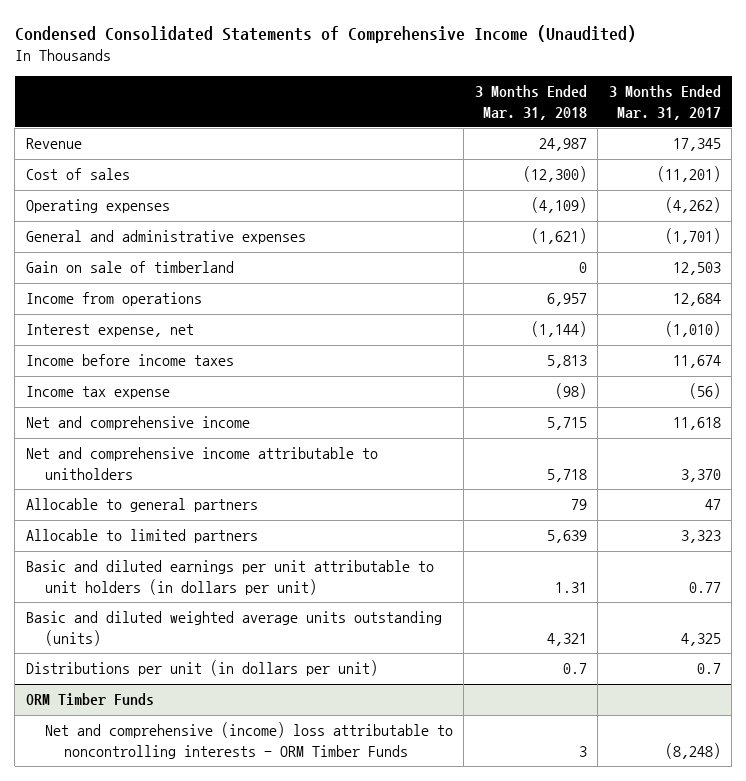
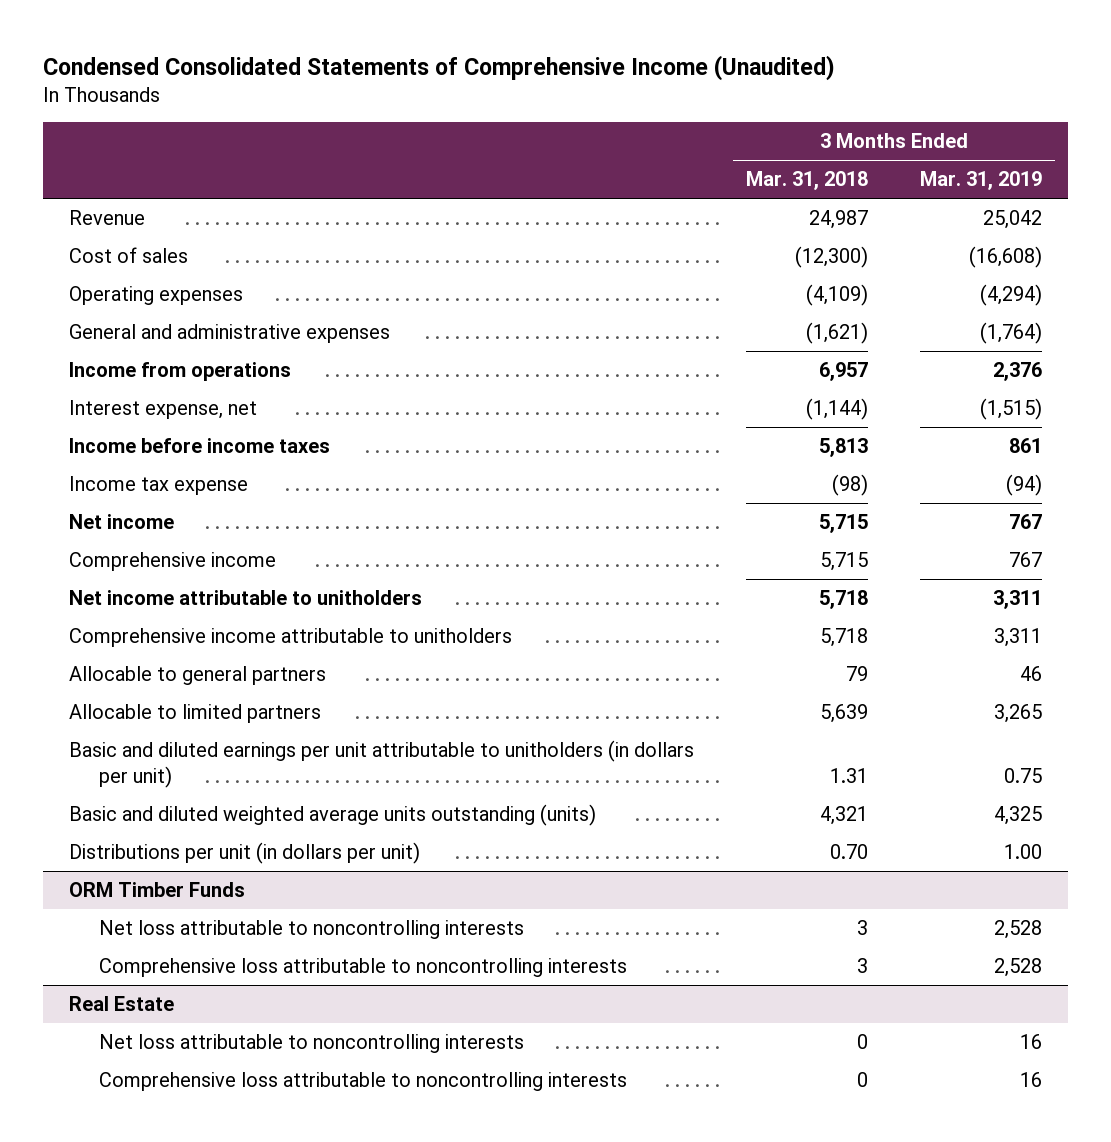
- | 3 Months Ended Mar. 31, 2018 | 3 Months Ended Mar. 31, 2017
+ | 3 Months Ended Mar. 31, 2018 | 3 Months Ended Mar. 31, 2019
- Gain on sale of timberland | 0 | 12,503
- Net and comprehensive income | 5,715 | 11,618
- Net and comprehensive income attributable to unitholders | 5,718 | 3,370
+ Net income | 5,715 | 767
+ Comprehensive income | 5,715 | 767
+ Net income attributable to unitholders | 5,718 | 3,311
+ Comprehensive income attributable to unitholders | 5,718 | 3,311
- Basic and diluted earnings per unit attributable to unit holders (in dollars per unit) | 1.31 | 0.77
+ Basic and diluted earnings per unit attributable to unitholders (in dollars per unit) | 1.31 | 0.75
- Distributions per unit (in dollars per unit) | 0.7 | 0.7
+ Distributions per unit (in dollars per unit) | 0.70 | 1.00
@ ORM Timber Funds
- Net and comprehensive (income) loss attributable to noncontrolling interests - ORM Timber Funds | 3 | (8,248)
+ Net loss attributable to noncontrolling interests | 3 | 2,528
+ Comprehensive loss attributable to noncontrolling interests | 3 | 2,528
+ Real Estate
+ Net loss attributable to noncontrolling interests | 0 | 16
+ Comprehensive loss attributable to noncontrolling interests | 0 | 16

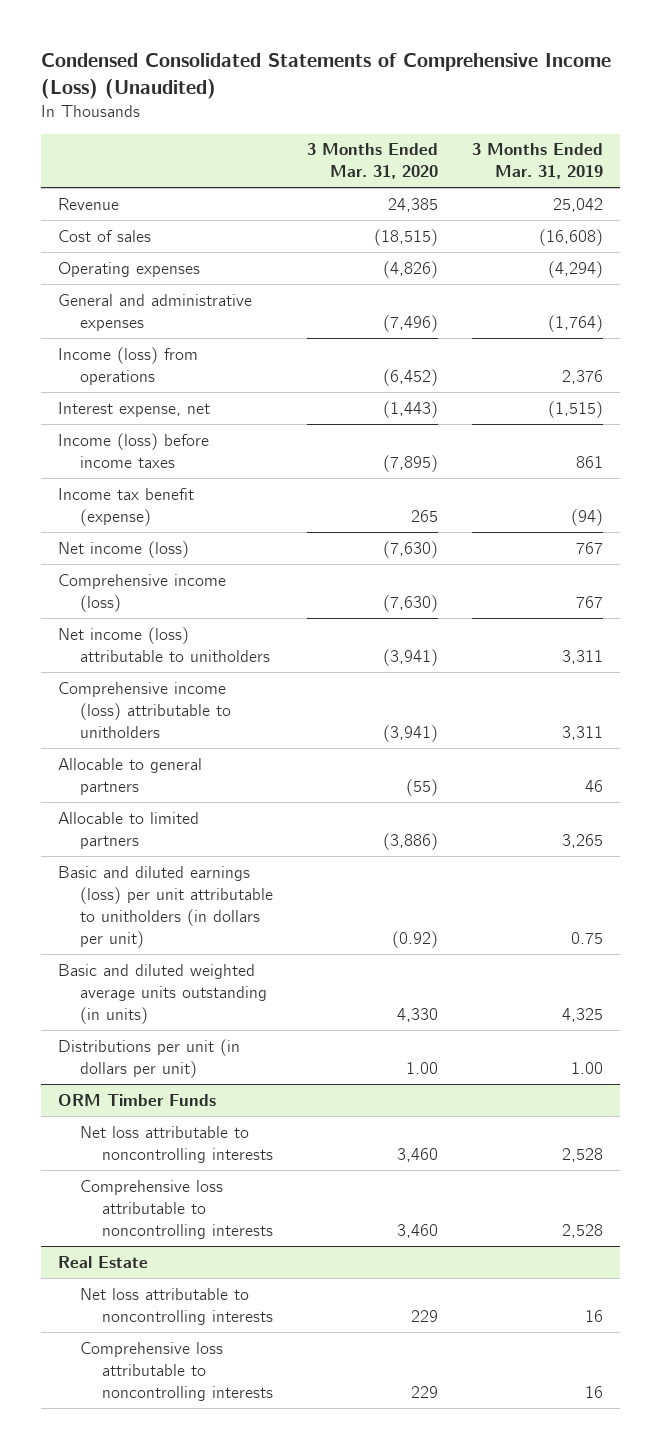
- Condensed Consolidated Statements of Comprehensive Income (Unaudited)
+ Condensed Consolidated Statements of Comprehensive Income (Loss) (Unaudited)
- | 3 Months Ended Mar. 31, 2018 | 3 Months Ended Mar. 31, 2019
+ | 3 Months Ended Mar. 31, 2020 | 3 Months Ended Mar. 31, 2019
- Income from operations | 6,957 | 2,376
+ Income (loss) from operations | (6,452) | 2,376
- Income before income taxes | 5,813 | 861
- Income tax expense | (98) | (94)
- Net income | 5,715 | 767
- Comprehensive income | 5,715 | 767
- Net income attributable to unitholders | 5,718 | 3,311
- Comprehensive income attributable to unitholders | 5,718 | 3,311
+ Income (loss) before income taxes | (7,895) | 861
+ Income tax benefit (expense) | 265 | (94)
+ Net income (loss) | (7,630) | 767
+ Comprehensive income (loss) | (7,630) | 767
+ Net income (loss) attributable to unitholders | (3,941) | 3,311
+ Comprehensive income (loss) attributable to unitholders | (3,941) | 3,311
- Basic and diluted earnings per unit attributable to unitholders (in dollars per unit) | 1.31 | 0.75
- Basic and diluted weighted average units outstanding (units) | 4,321 | 4,325
+ Basic and diluted earnings (loss) per unit attributable to unitholders (in dollars per unit) | (0.92) | 0.75
+ Basic and diluted weighted average units outstanding (in units) | 4,330 | 4,325

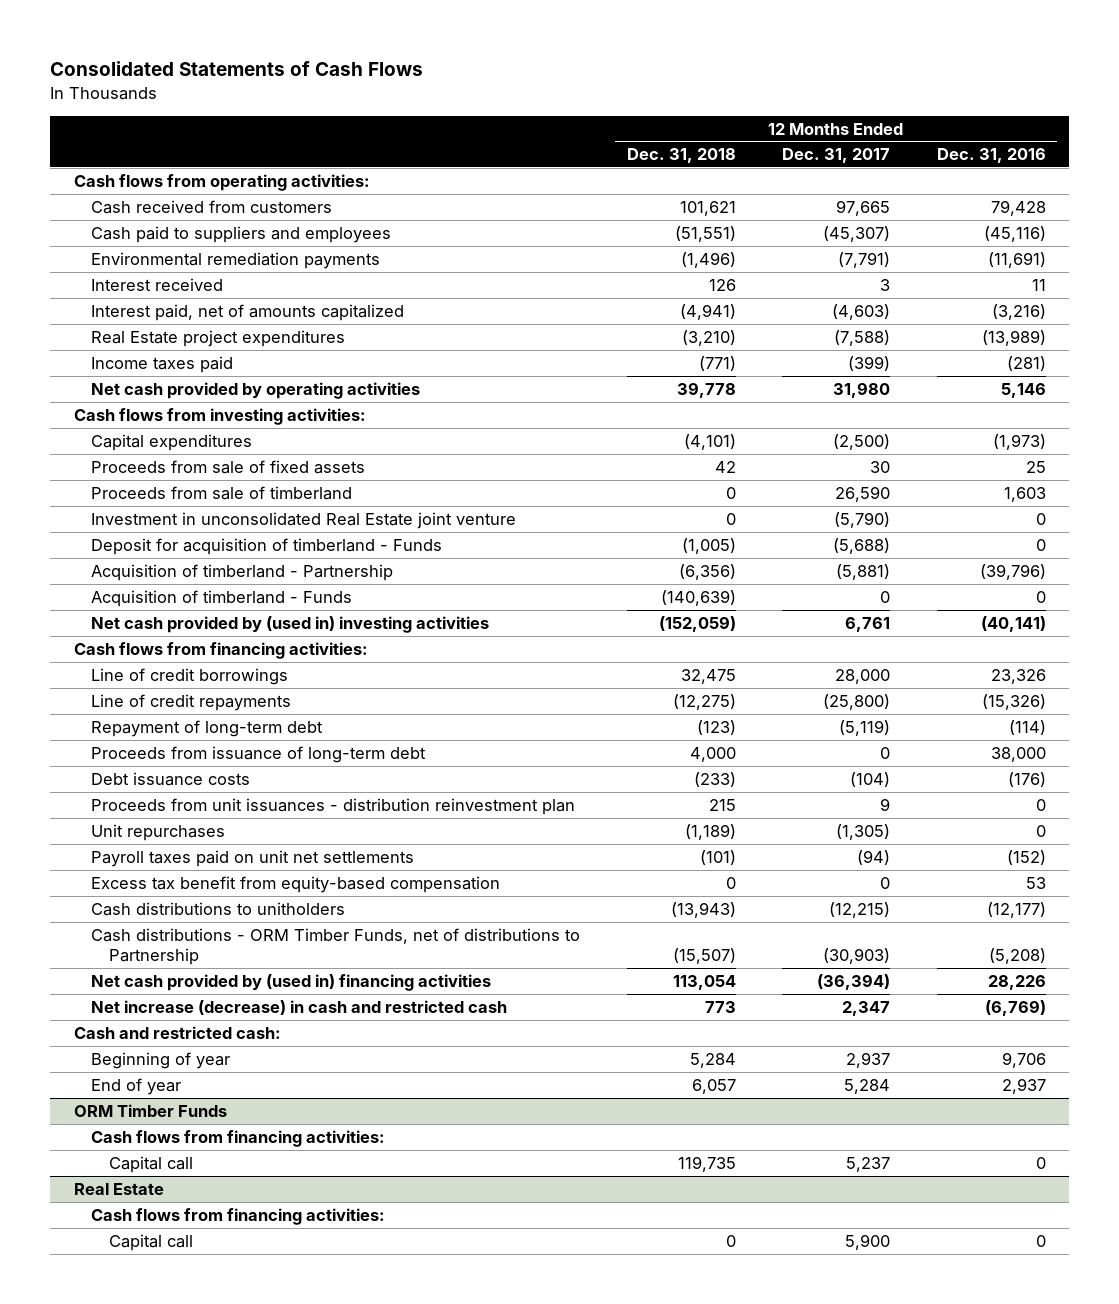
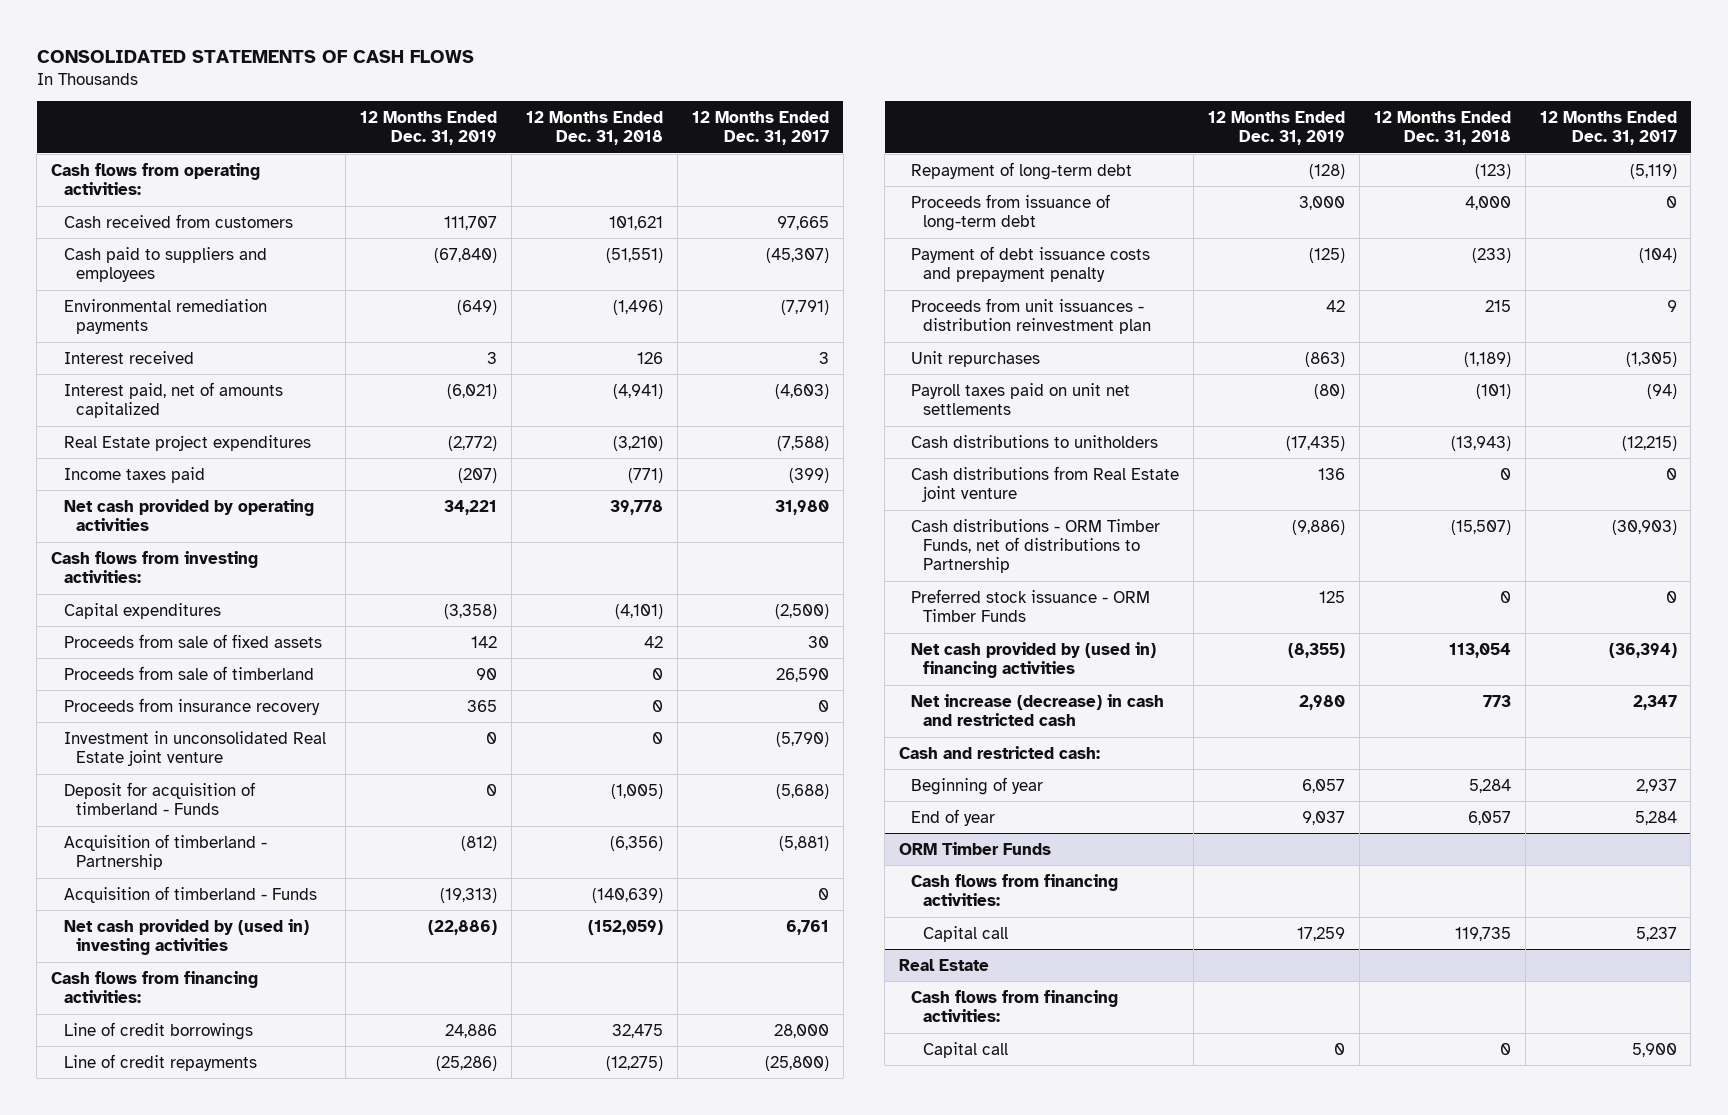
- Consolidated Statements of Cash Flows
+ CONSOLIDATED STATEMENTS OF CASH FLOWS
- | 12 Months Ended Dec. 31, 2018 | 12 Months Ended Dec. 31, 2017 | 12 Months Ended Dec. 31, 2016
+ | 12 Months Ended Dec. 31, 2019 | 12 Months Ended Dec. 31, 2018 | 12 Months Ended Dec. 31, 2017
+ Proceeds from insurance recovery | 365 | 0 | 0
- Debt issuance costs | (233) | (104) | (176)
+ Payment of debt issuance costs and prepayment penalty | (125) | (233) | (104)
- Excess tax benefit from equity-based compensation | 0 | 0 | 53
+ Cash distributions from Real Estate joint venture | 136 | 0 | 0
+ Preferred stock issuance - ORM Timber Funds | 125 | 0 | 0

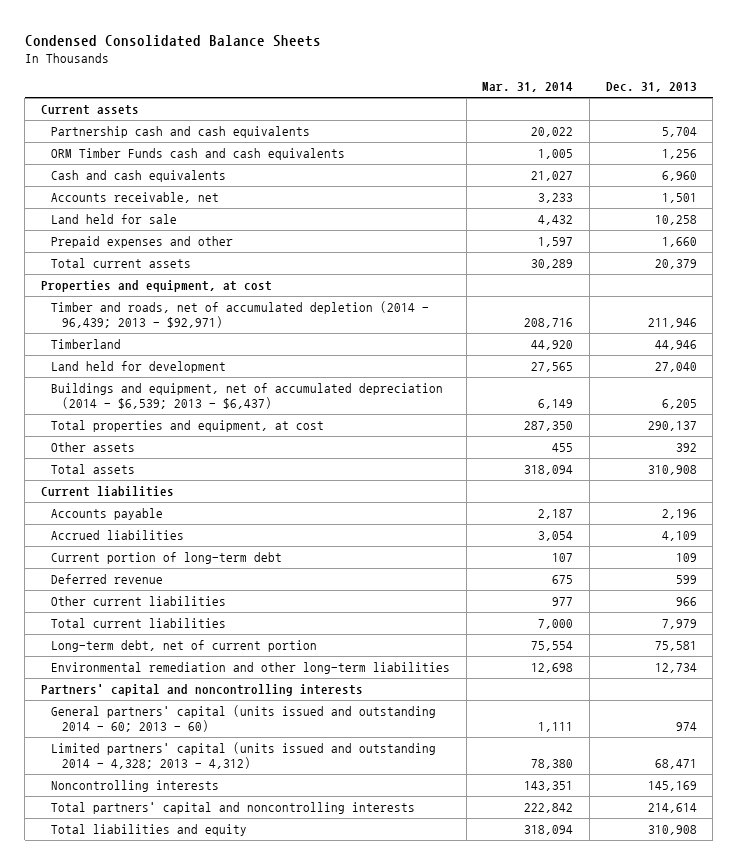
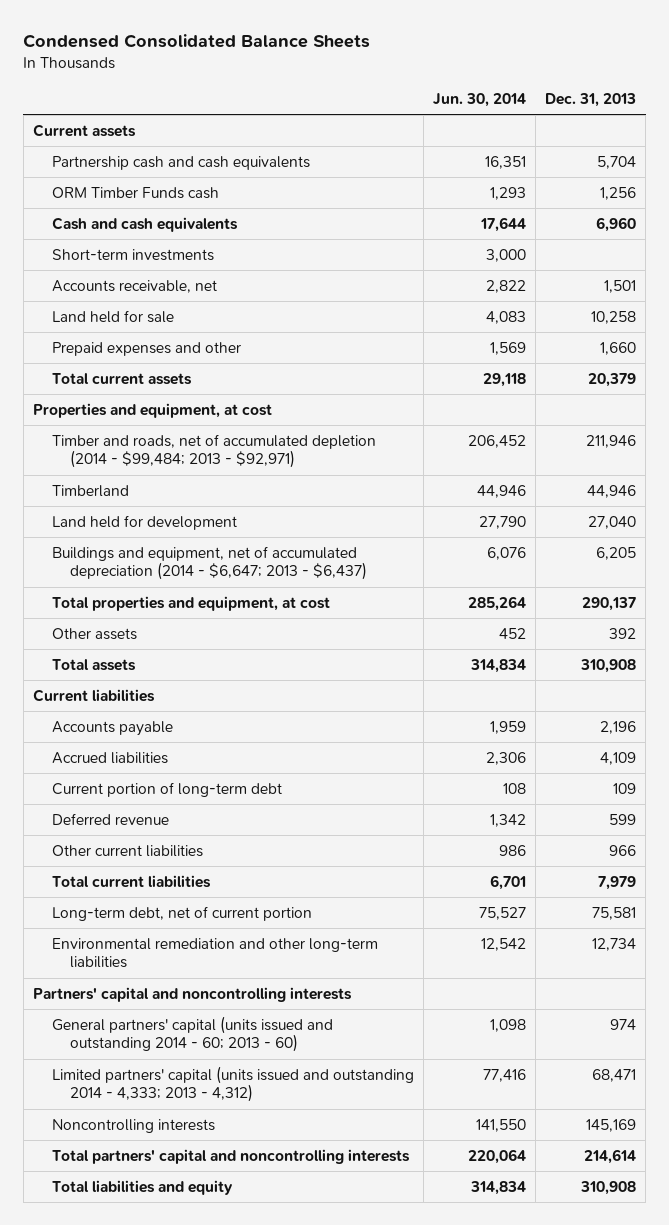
- | Mar. 31, 2014 | Dec. 31, 2013
+ | Jun. 30, 2014 | Dec. 31, 2013
- ORM Timber Funds cash and cash equivalents | 1,005 | 1,256
+ ORM Timber Funds cash | 1,293 | 1,256
+ Short-term investments | 3,000 |
- Timber and roads, net of accumulated depletion (2014 - 96,439; 2013 - $92,971) | 208,716 | 211,946
+ Timber and roads, net of accumulated depletion (2014 - $99,484; 2013 - $92,971) | 206,452 | 211,946
- Buildings and equipment, net of accumulated depreciation (2014 - $6,539; 2013 - $6,437) | 6,149 | 6,205
+ Buildings and equipment, net of accumulated depreciation (2014 - $6,647; 2013 - $6,437) | 6,076 | 6,205
- Limited partners' capital (units issued and outstanding 2014 - 4,328; 2013 - 4,312) | 78,380 | 68,471
+ Limited partners' capital (units issued and outstanding 2014 - 4,333; 2013 - 4,312) | 77,416 | 68,471

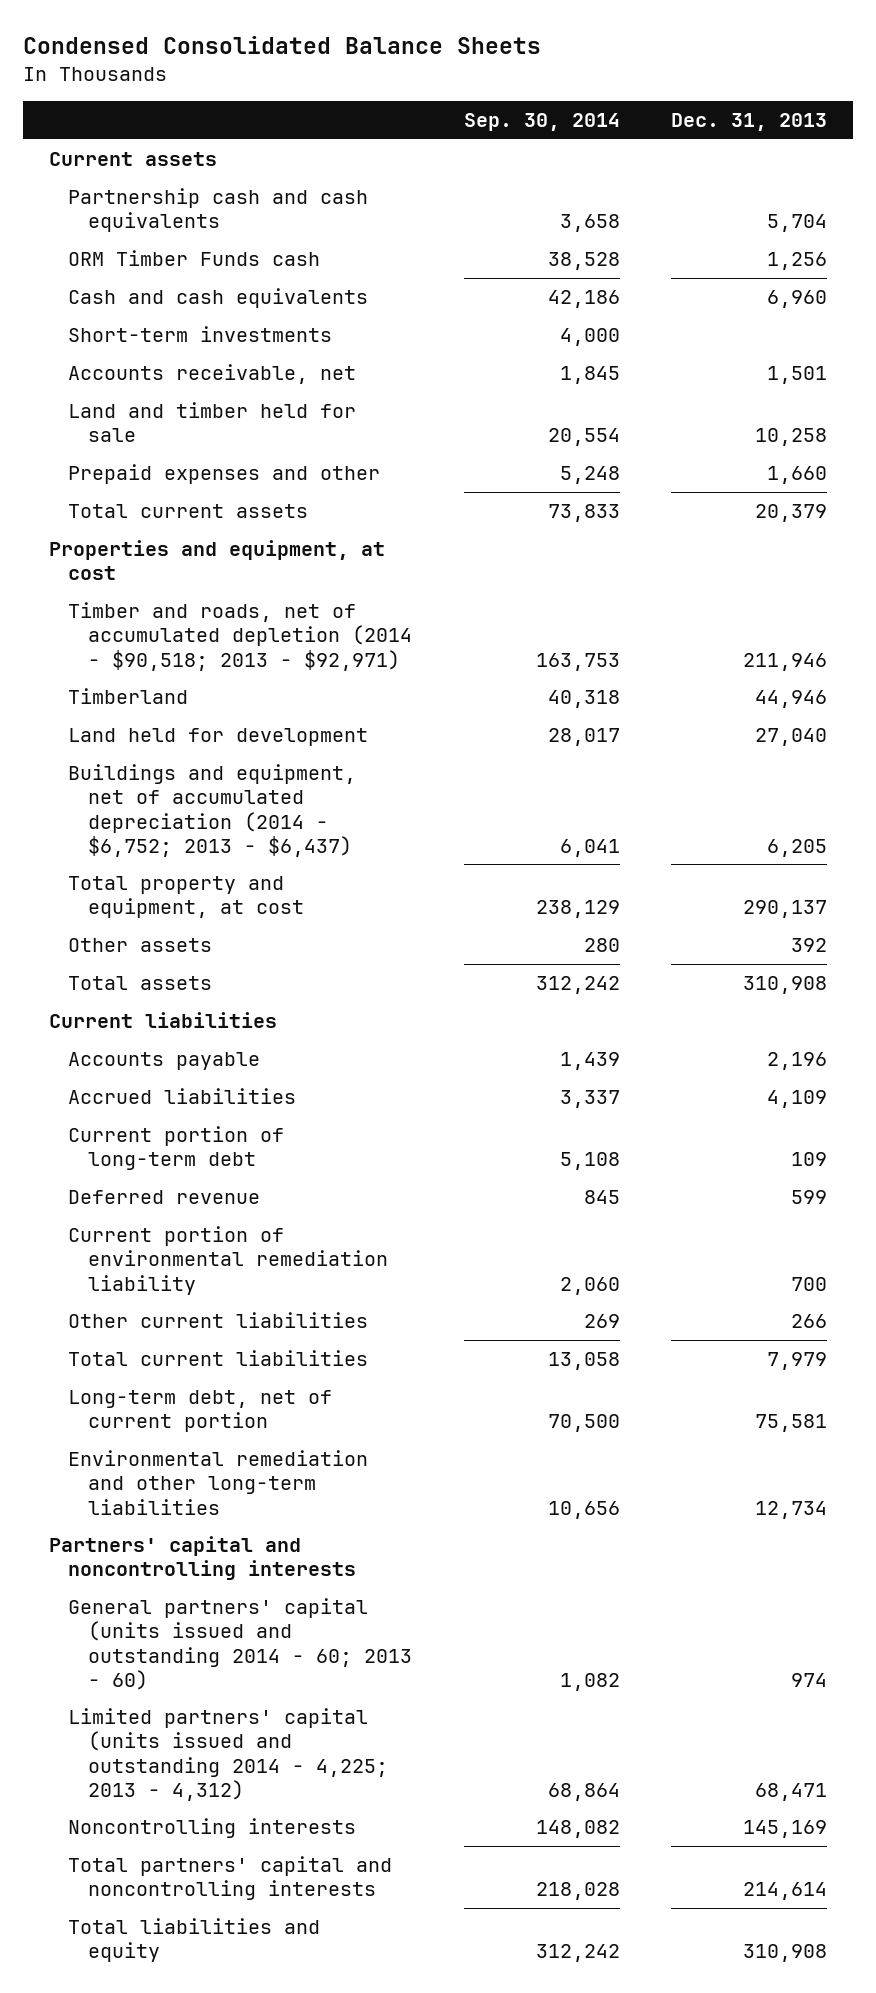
- | Jun. 30, 2014 | Dec. 31, 2013
+ | Sep. 30, 2014 | Dec. 31, 2013
- Land held for sale | 4,083 | 10,258
+ Land and timber held for sale | 20,554 | 10,258
- Timber and roads, net of accumulated depletion (2014 - $99,484; 2013 - $92,971) | 206,452 | 211,946
+ Timber and roads, net of accumulated depletion (2014 - $90,518; 2013 - $92,971) | 163,753 | 211,946
- Buildings and equipment, net of accumulated depreciation (2014 - $6,647; 2013 - $6,437) | 6,076 | 6,205
- Total properties and equipment, at cost | 285,264 | 290,137
+ Buildings and equipment, net of accumulated depreciation (2014 - $6,752; 2013 - $6,437) | 6,041 | 6,205
+ Total property and equipment, at cost | 238,129 | 290,137
- Other current liabilities | 986 | 966
+ Current portion of environmental remediation liability | 2,060 | 700
+ Other current liabilities | 269 | 266
- Limited partners' capital (units issued and outstanding 2014 - 4,333; 2013 - 4,312) | 77,416 | 68,471
+ Limited partners' capital (units issued and outstanding 2014 - 4,225; 2013 - 4,312) | 68,864 | 68,471

